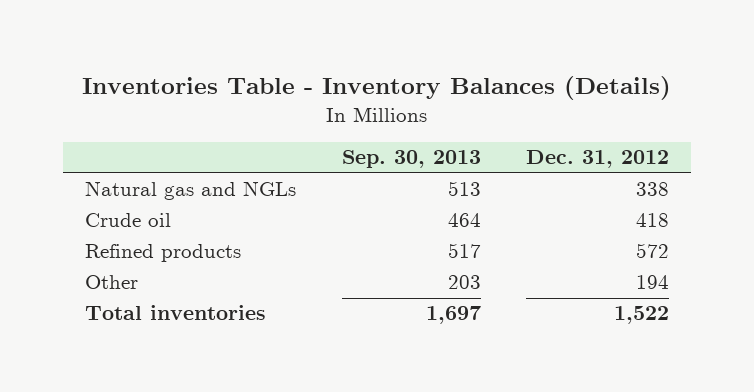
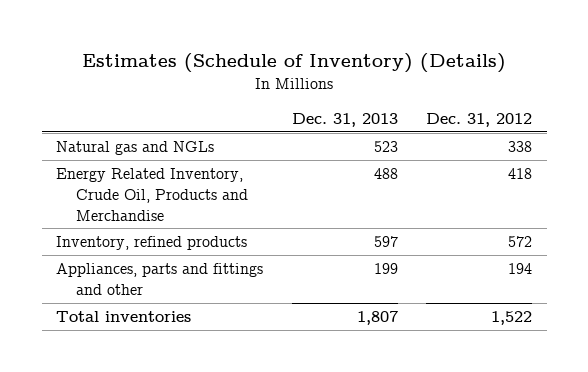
- Inventories Table - Inventory Balances (Details)
+ Estimates (Schedule of Inventory) (Details)
- | Sep. 30, 2013 | Dec. 31, 2012
+ | Dec. 31, 2013 | Dec. 31, 2012
- Crude oil | 464 | 418
- Refined products | 517 | 572
- Other | 203 | 194
+ Energy Related Inventory, Crude Oil, Products and Merchandise | 488 | 418
+ Inventory, refined products | 597 | 572
+ Appliances, parts and fittings and other | 199 | 194

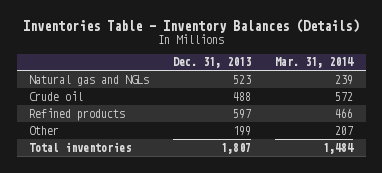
- Estimates (Schedule of Inventory) (Details)
+ Inventories Table - Inventory Balances (Details)
- | Dec. 31, 2013 | Dec. 31, 2012
+ | Dec. 31, 2013 | Mar. 31, 2014
- Energy Related Inventory, Crude Oil, Products and Merchandise | 488 | 418
- Inventory, refined products | 597 | 572
- Appliances, parts and fittings and other | 199 | 194
+ Crude oil | 488 | 572
+ Refined products | 597 | 466
+ Other | 199 | 207

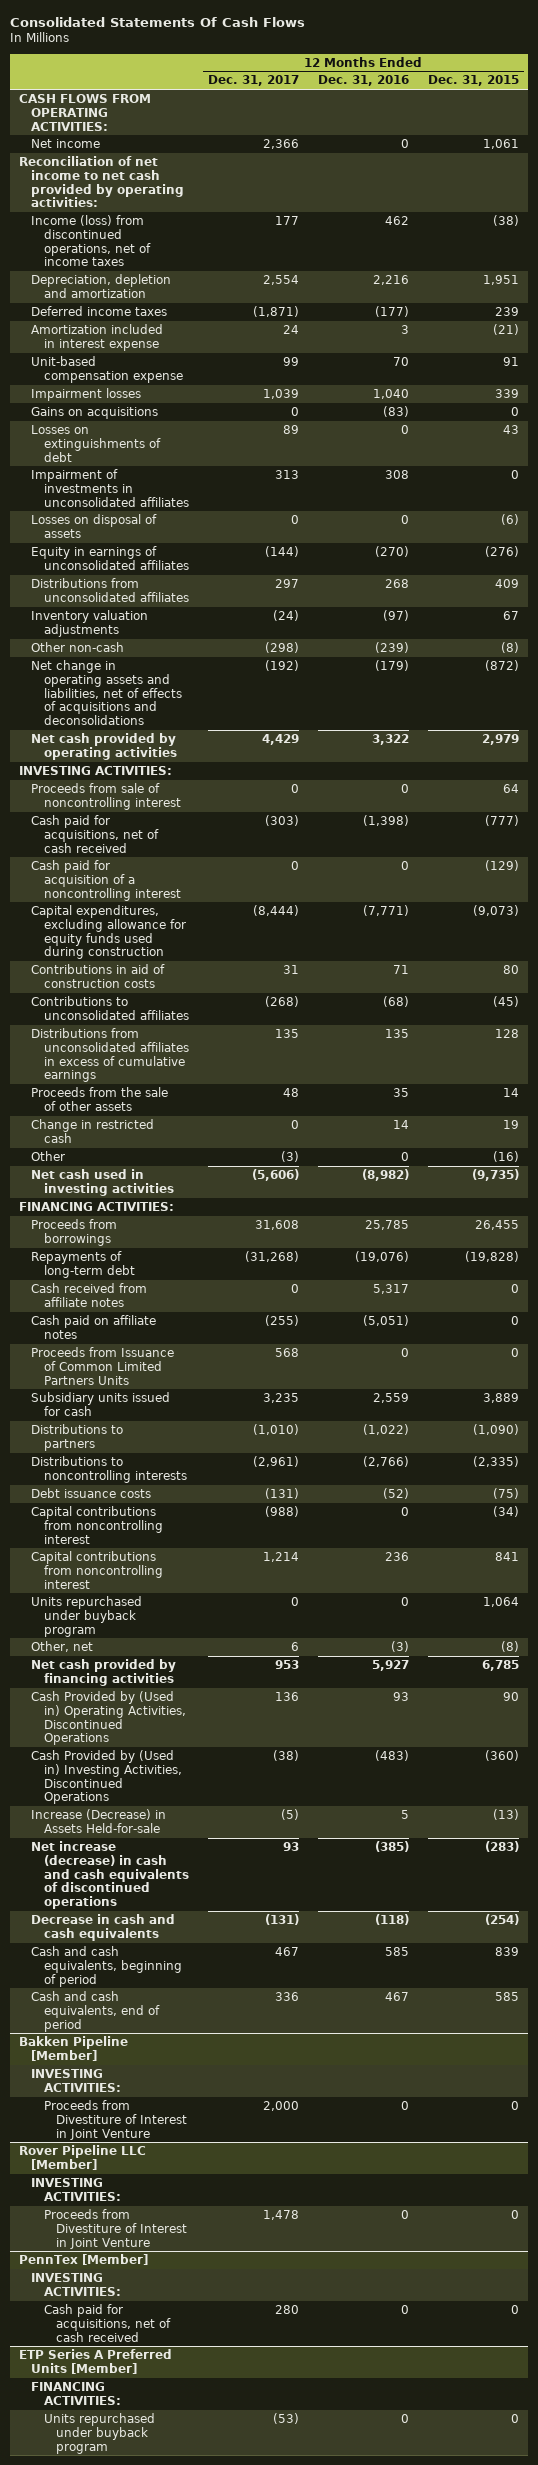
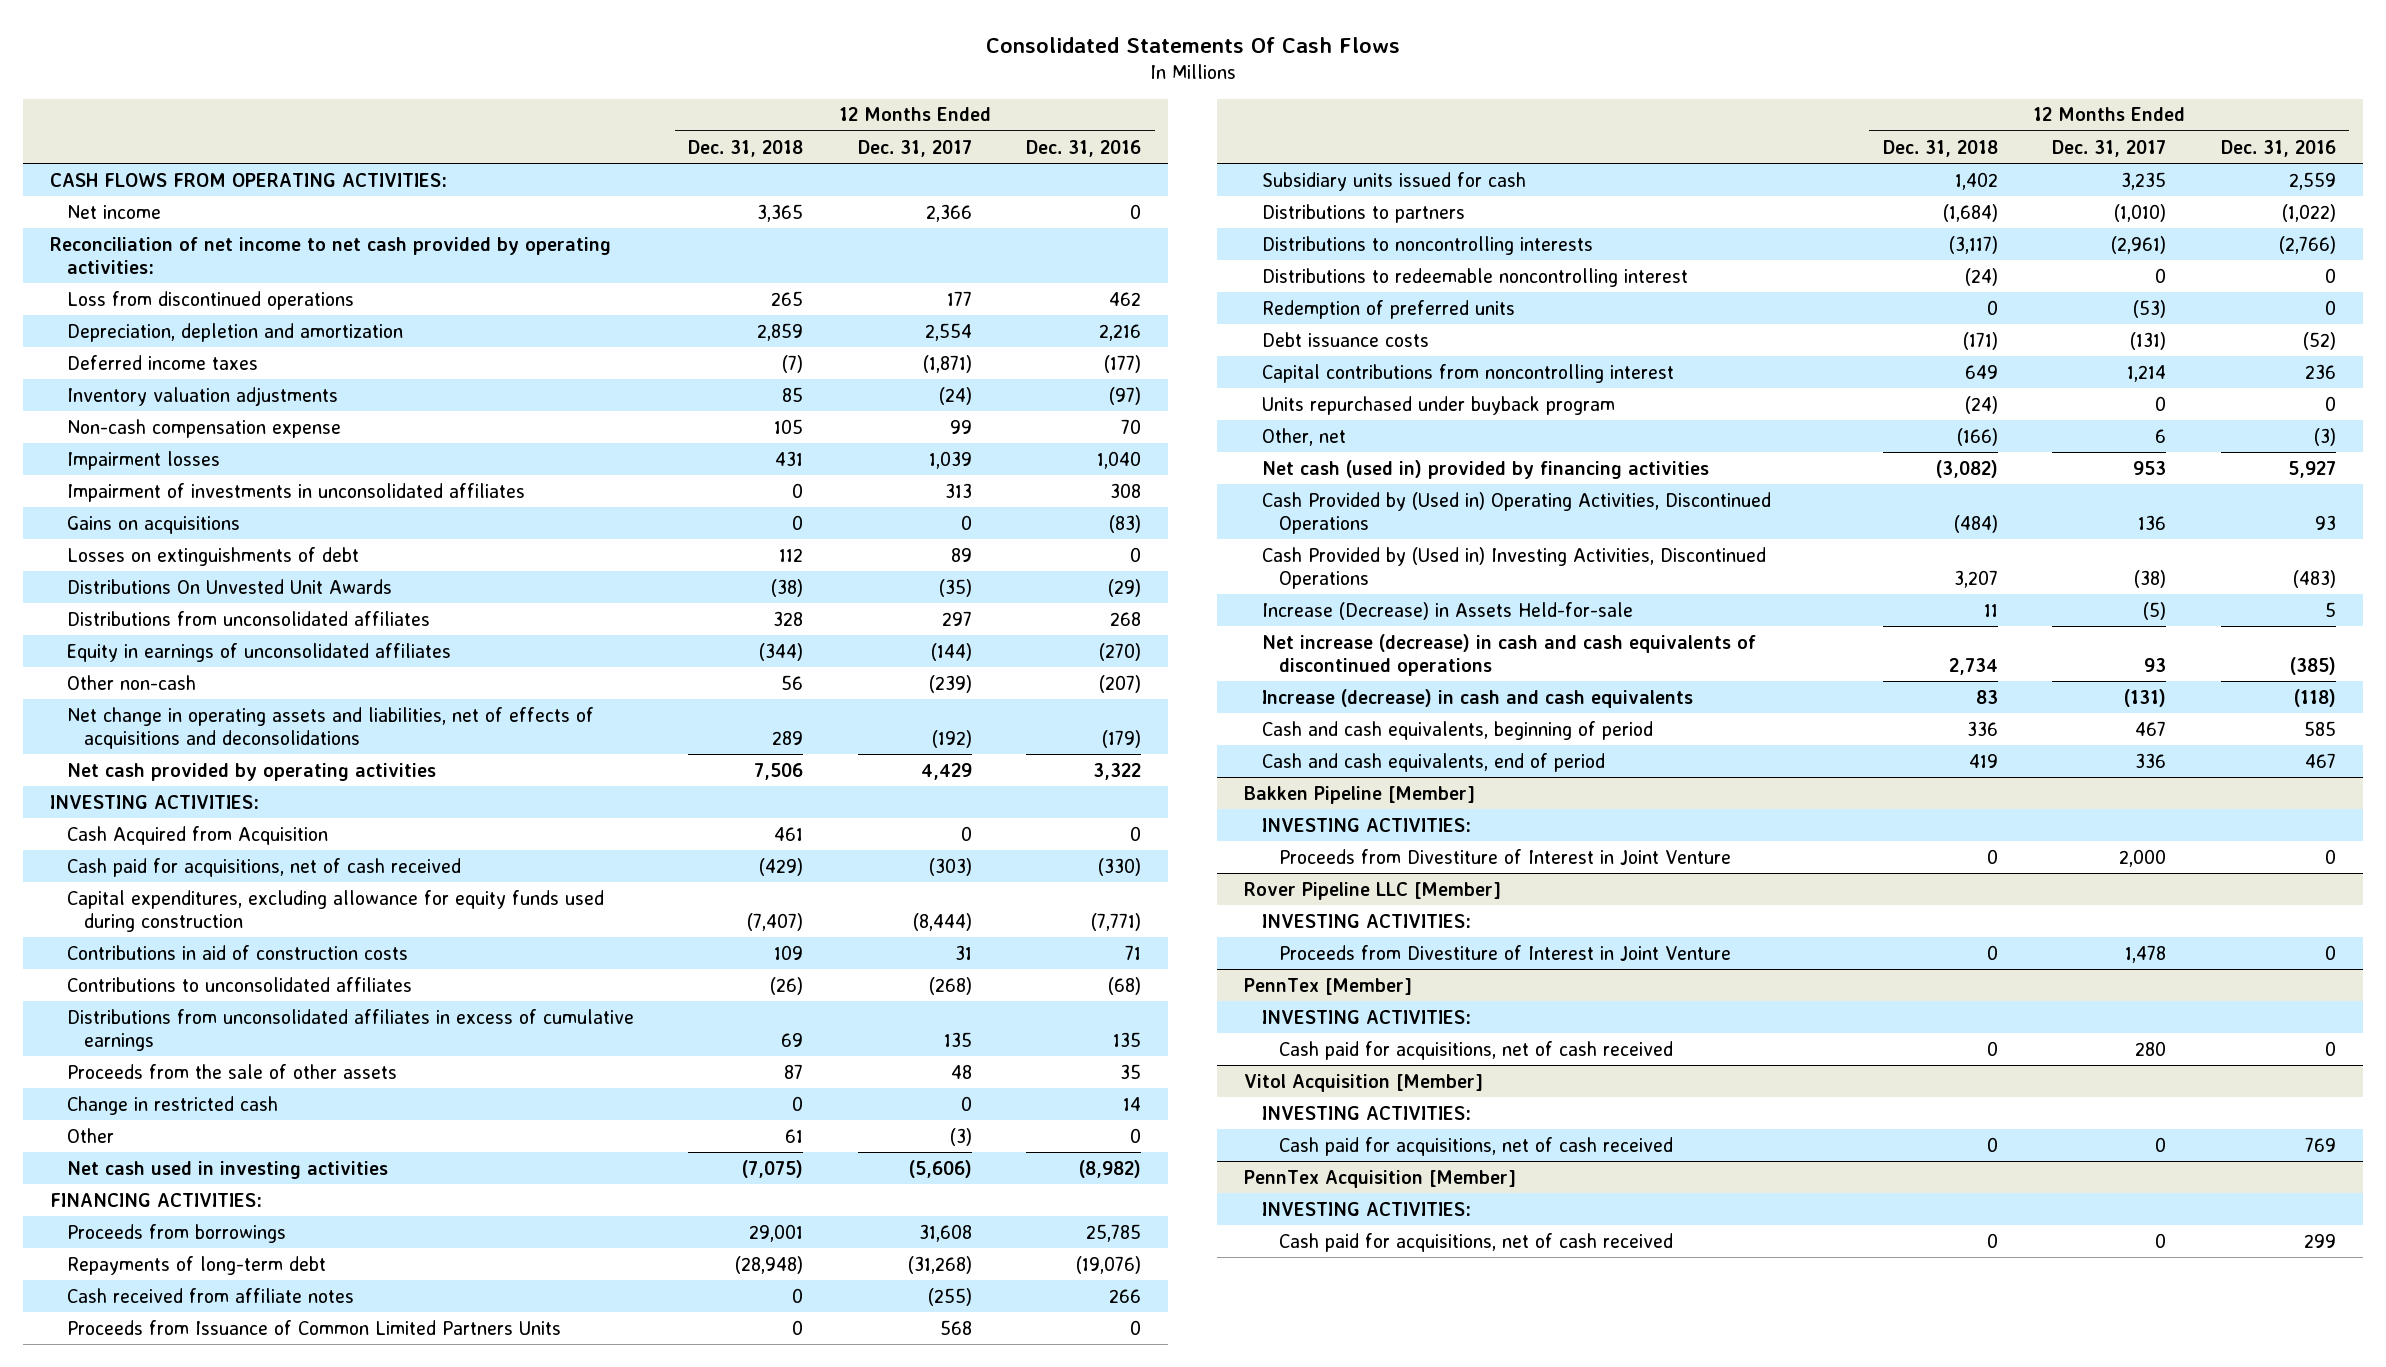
- | 12 Months Ended Dec. 31, 2017 | 12 Months Ended Dec. 31, 2016 | 12 Months Ended Dec. 31, 2015
+ | 12 Months Ended Dec. 31, 2018 | 12 Months Ended Dec. 31, 2017 | 12 Months Ended Dec. 31, 2016
- Income (loss) from discontinued operations, net of income taxes | 177 | 462 | (38)
+ Loss from discontinued operations | 265 | 177 | 462
- Amortization included in interest expense | 24 | 3 | (21)
- Unit-based compensation expense | 99 | 70 | 91
moved up: Inventory valuation adjustments | 85 | (24) | (97)
+ Non-cash compensation expense | 105 | 99 | 70
moved up: Impairment of investments in unconsolidated affiliates | 0 | 313 | 308
- Losses on disposal of assets | 0 | 0 | (6)
+ Distributions On Unvested Unit Awards | (38) | (35) | (29)
- Other non-cash | (298) | (239) | (8)
moved down: Equity in earnings of unconsolidated affiliates | (344) | (144) | (270)
+ Other non-cash | 56 | (239) | (207)
- Proceeds from sale of noncontrolling interest | 0 | 0 | 64
- Cash paid for acquisitions, net of cash received | (303) | (1,398) | (777)
- Cash paid for acquisition of a noncontrolling interest | 0 | 0 | (129)
+ Cash Acquired from Acquisition | 461 | 0 | 0
+ Cash paid for acquisitions, net of cash received | (429) | (303) | (330)
- Cash received from affiliate notes | 0 | 5,317 | 0
- Cash paid on affiliate notes | (255) | (5,051) | 0
+ Cash received from affiliate notes | 0 | (255) | 266
+ Distributions to redeemable noncontrolling interest | (24) | 0 | 0
+ Redemption of preferred units | 0 | (53) | 0
- Capital contributions from noncontrolling interest | (988) | 0 | (34)
- Net cash provided by financing activities | 953 | 5,927 | 6,785
+ Net cash (used in) provided by financing activities | (3,082) | 953 | 5,927
- Decrease in cash and cash equivalents | (131) | (118) | (254)
+ Increase (decrease) in cash and cash equivalents | 83 | (131) | (118)
- ETP Series A Preferred Units [Member]
- FINANCING ACTIVITIES:
- Units repurchased under buyback program | (53) | 0 | 0
+ Vitol Acquisition [Member]
+ INVESTING ACTIVITIES:
+ Cash paid for acquisitions, net of cash received | 0 | 0 | 769
+ PennTex Acquisition [Member]
+ INVESTING ACTIVITIES:
+ Cash paid for acquisitions, net of cash received | 0 | 0 | 299

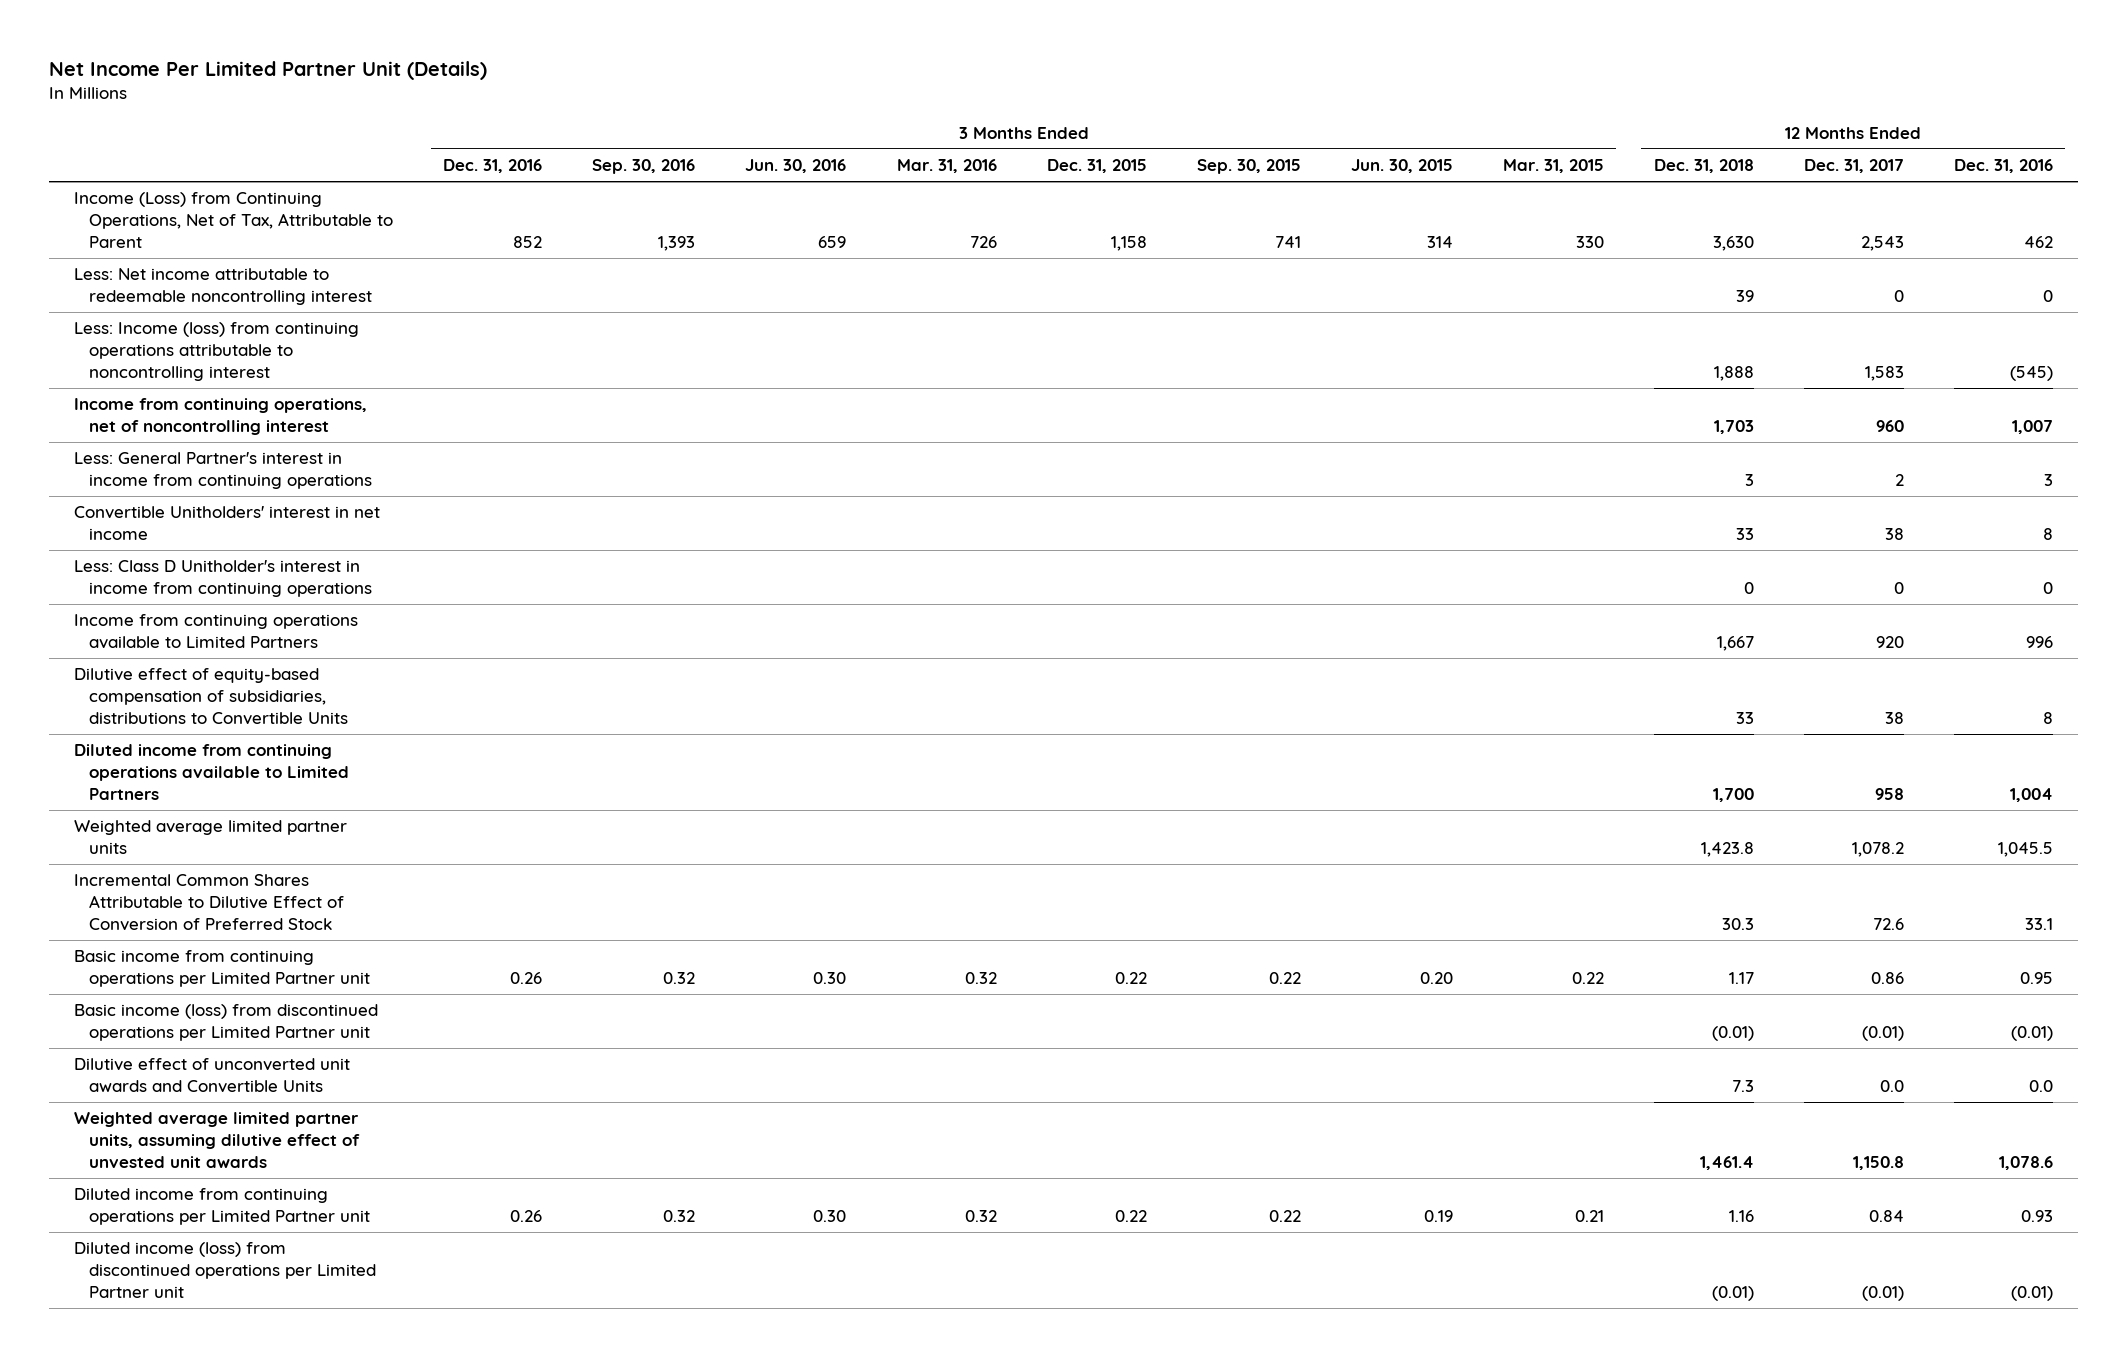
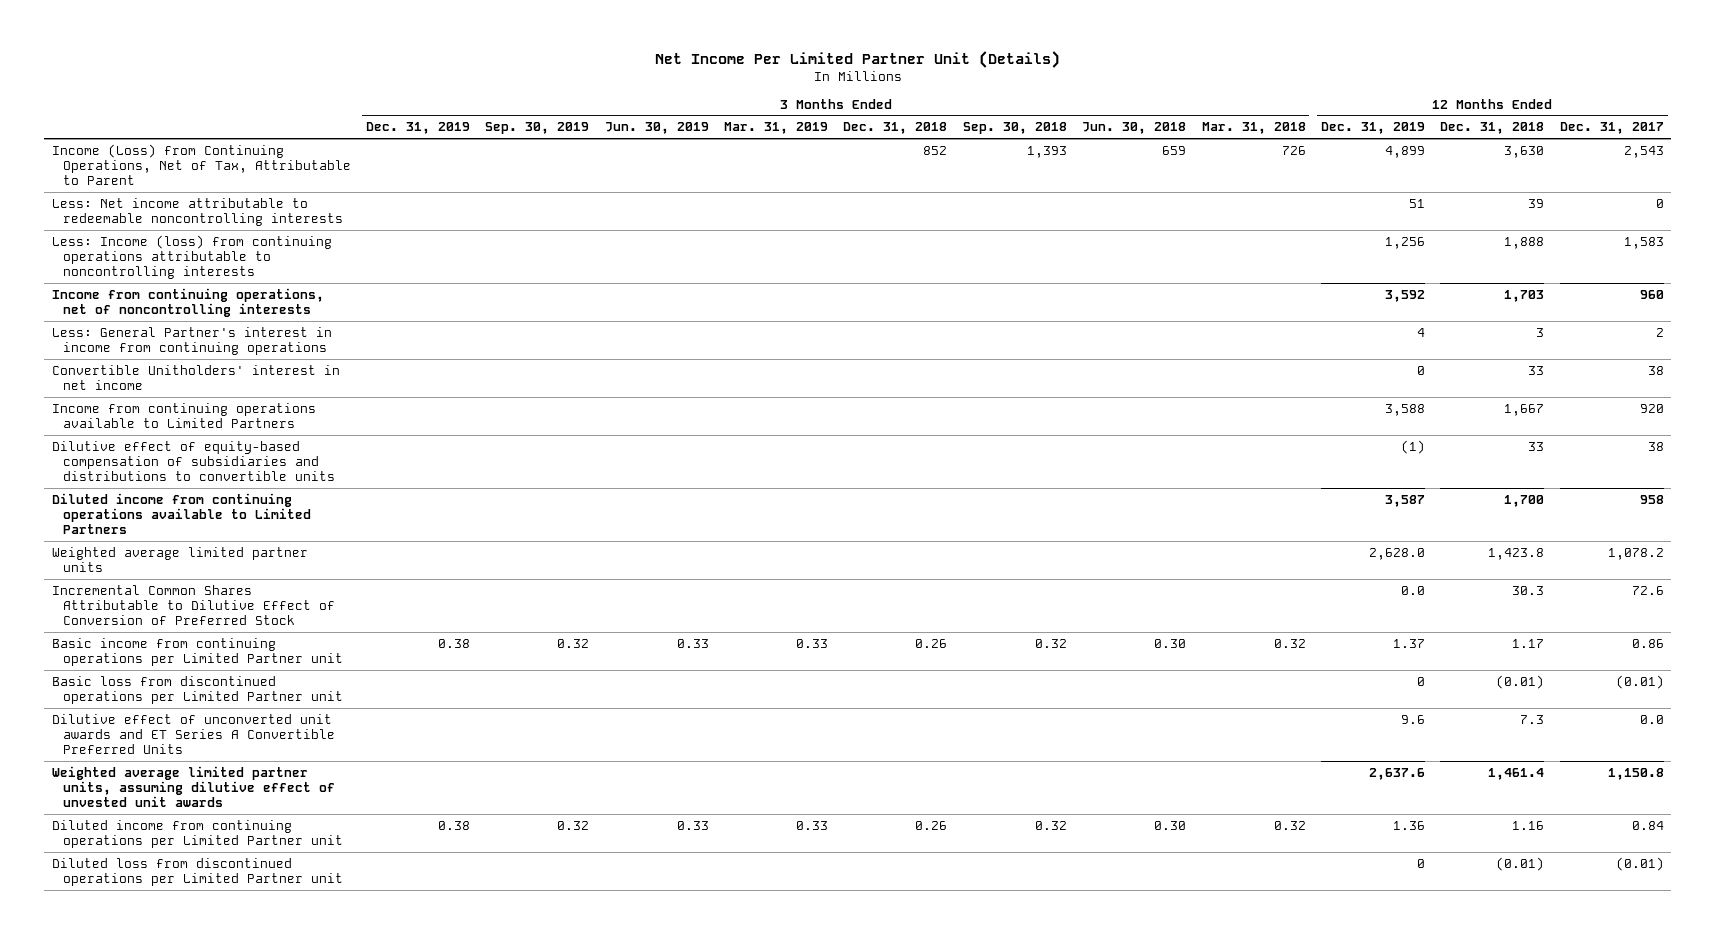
- | 3 Months Ended Dec. 31, 2016 | 3 Months Ended Sep. 30, 2016 | 3 Months Ended Jun. 30, 2016 | 3 Months Ended Mar. 31, 2016 | 3 Months Ended Dec. 31, 2015 | 3 Months Ended Sep. 30, 2015 | 3 Months Ended Jun. 30, 2015 | 3 Months Ended Mar. 31, 2015 | 12 Months Ended Dec. 31, 2018 | 12 Months Ended Dec. 31, 2017 | 12 Months Ended Dec. 31, 2016
+ | 3 Months Ended Dec. 31, 2019 | 3 Months Ended Sep. 30, 2019 | 3 Months Ended Jun. 30, 2019 | 3 Months Ended Mar. 31, 2019 | 3 Months Ended Dec. 31, 2018 | 3 Months Ended Sep. 30, 2018 | 3 Months Ended Jun. 30, 2018 | 3 Months Ended Mar. 31, 2018 | 12 Months Ended Dec. 31, 2019 | 12 Months Ended Dec. 31, 2018 | 12 Months Ended Dec. 31, 2017
- Less: Net income attributable to redeemable noncontrolling interest | | | | | | | | | 39 | 0 | 0
- Less: Income (loss) from continuing operations attributable to noncontrolling interest | | | | | | | | | 1,888 | 1,583 | (545)
- Income from continuing operations, net of noncontrolling interest | | | | | | | | | 1,703 | 960 | 1,007
+ Less: Net income attributable to redeemable noncontrolling interests | | | | | | | | | 51 | 39 | 0
+ Less: Income (loss) from continuing operations attributable to noncontrolling interests | | | | | | | | | 1,256 | 1,888 | 1,583
+ Income from continuing operations, net of noncontrolling interests | | | | | | | | | 3,592 | 1,703 | 960
- Less: Class D Unitholder's interest in income from continuing operations | | | | | | | | | 0 | 0 | 0
- Dilutive effect of equity-based compensation of subsidiaries, distributions to Convertible Units | | | | | | | | | 33 | 38 | 8
+ Dilutive effect of equity-based compensation of subsidiaries and distributions to convertible units | | | | | | | | | (1) | 33 | 38
- Basic income (loss) from discontinued operations per Limited Partner unit | | | | | | | | | (0.01) | (0.01) | (0.01)
- Dilutive effect of unconverted unit awards and Convertible Units | | | | | | | | | 7.3 | 0.0 | 0.0
+ Basic loss from discontinued operations per Limited Partner unit | | | | | | | | | 0 | (0.01) | (0.01)
+ Dilutive effect of unconverted unit awards and ET Series A Convertible Preferred Units | | | | | | | | | 9.6 | 7.3 | 0.0
- Diluted income (loss) from discontinued operations per Limited Partner unit | | | | | | | | | (0.01) | (0.01) | (0.01)
+ Diluted loss from discontinued operations per Limited Partner unit | | | | | | | | | 0 | (0.01) | (0.01)

